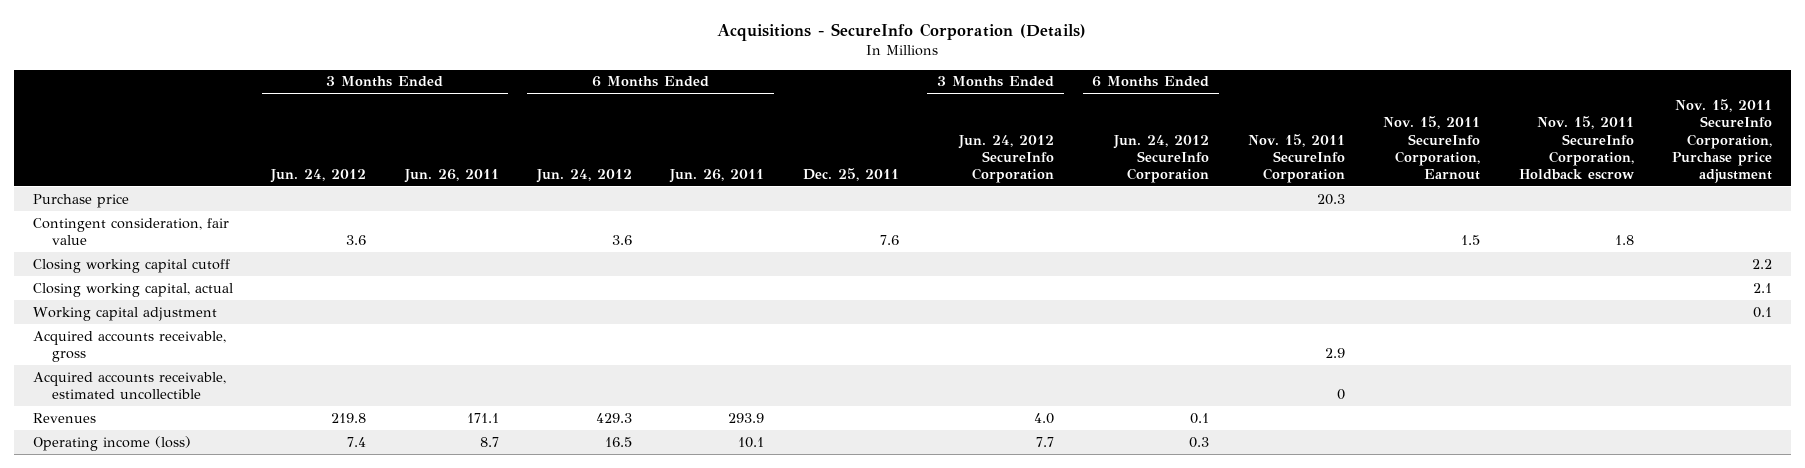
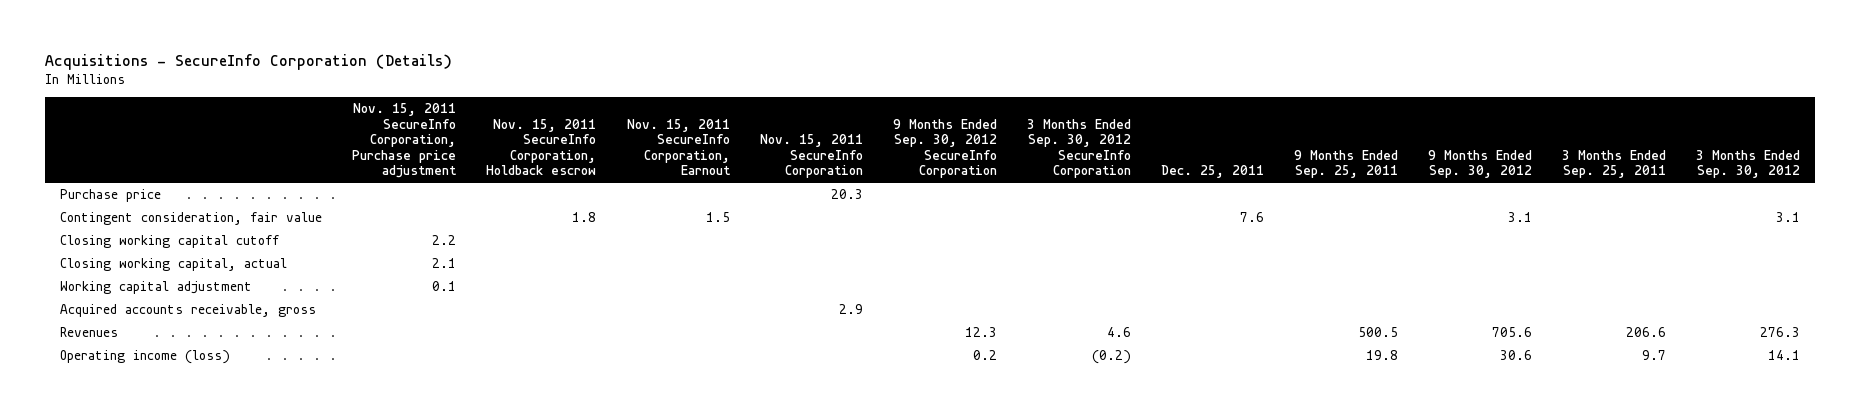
- | 3 Months Ended Jun. 24, 2012 | 3 Months Ended Jun. 26, 2011 | 6 Months Ended Jun. 24, 2012 | 6 Months Ended Jun. 26, 2011 | Dec. 25, 2011 | 3 Months Ended Jun. 24, 2012 SecureInfo Corporation | 6 Months Ended Jun. 24, 2012 SecureInfo Corporation | Nov. 15, 2011 SecureInfo Corporation | Nov. 15, 2011 SecureInfo Corporation, Earnout | Nov. 15, 2011 SecureInfo Corporation, Holdback escrow | Nov. 15, 2011 SecureInfo Corporation, Purchase price adjustment
+ | Nov. 15, 2011 SecureInfo Corporation, Purchase price adjustment | Nov. 15, 2011 SecureInfo Corporation, Holdback escrow | Nov. 15, 2011 SecureInfo Corporation, Earnout | Nov. 15, 2011 SecureInfo Corporation | 9 Months Ended Sep. 30, 2012 SecureInfo Corporation | 3 Months Ended Sep. 30, 2012 SecureInfo Corporation | Dec. 25, 2011 | 9 Months Ended Sep. 25, 2011 | 9 Months Ended Sep. 30, 2012 | 3 Months Ended Sep. 25, 2011 | 3 Months Ended Sep. 30, 2012
- Acquired accounts receivable, estimated uncollectible | | | | | | | | 0 | | |

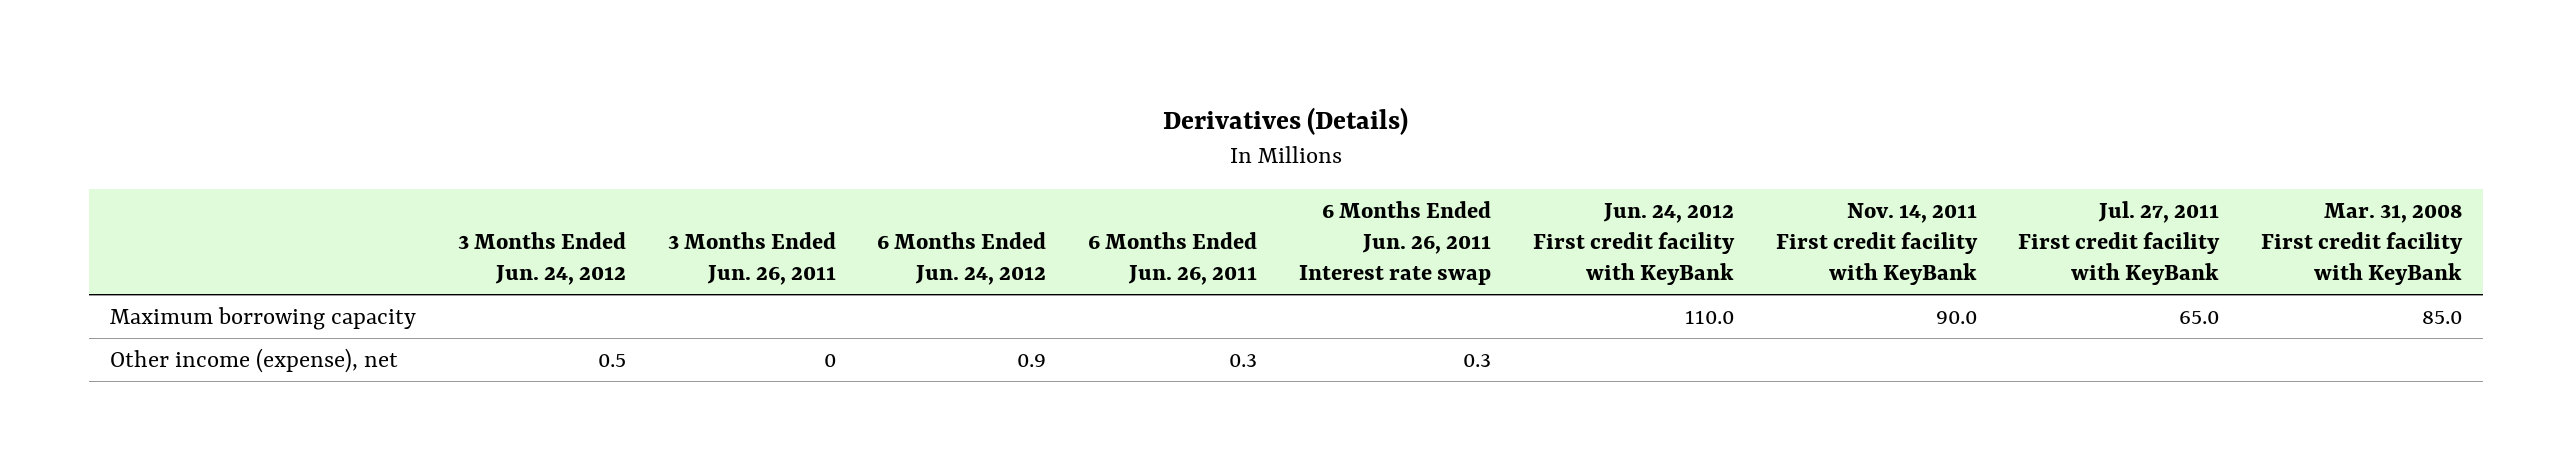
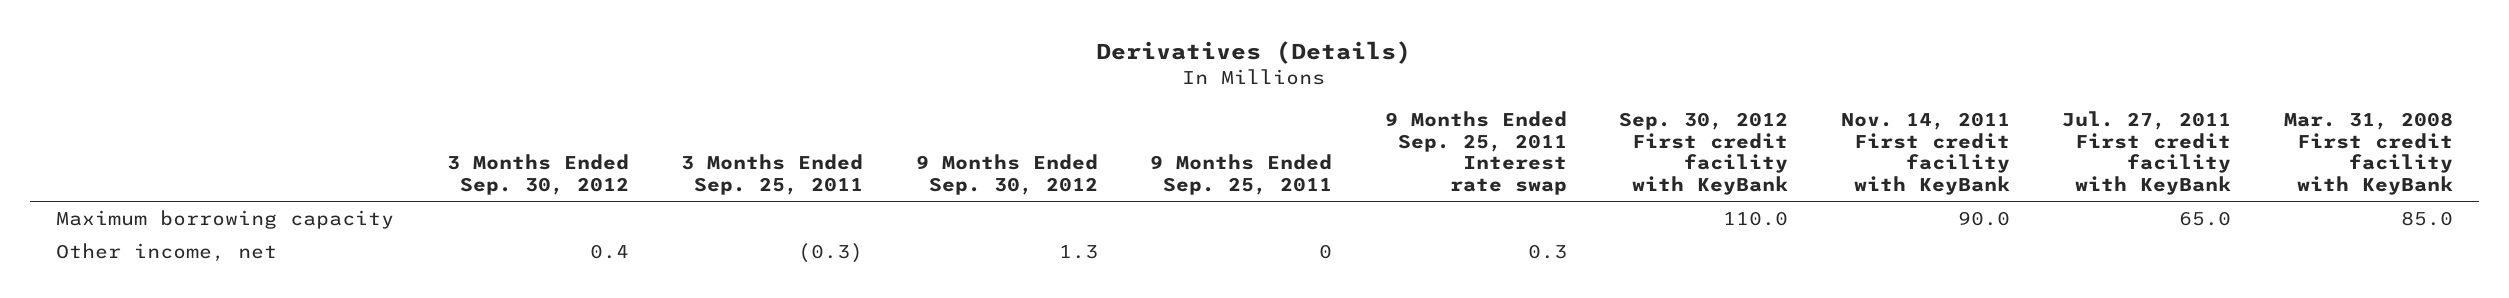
- | 3 Months Ended Jun. 24, 2012 | 3 Months Ended Jun. 26, 2011 | 6 Months Ended Jun. 24, 2012 | 6 Months Ended Jun. 26, 2011 | 6 Months Ended Jun. 26, 2011 Interest rate swap | Jun. 24, 2012 First credit facility with KeyBank | Nov. 14, 2011 First credit facility with KeyBank | Jul. 27, 2011 First credit facility with KeyBank | Mar. 31, 2008 First credit facility with KeyBank
+ | 3 Months Ended Sep. 30, 2012 | 3 Months Ended Sep. 25, 2011 | 9 Months Ended Sep. 30, 2012 | 9 Months Ended Sep. 25, 2011 | 9 Months Ended Sep. 25, 2011 Interest rate swap | Sep. 30, 2012 First credit facility with KeyBank | Nov. 14, 2011 First credit facility with KeyBank | Jul. 27, 2011 First credit facility with KeyBank | Mar. 31, 2008 First credit facility with KeyBank
- Other income (expense), net | 0.5 | 0 | 0.9 | 0.3 | 0.3 | | | |
+ Other income, net | 0.4 | (0.3) | 1.3 | 0 | 0.3 | | | |

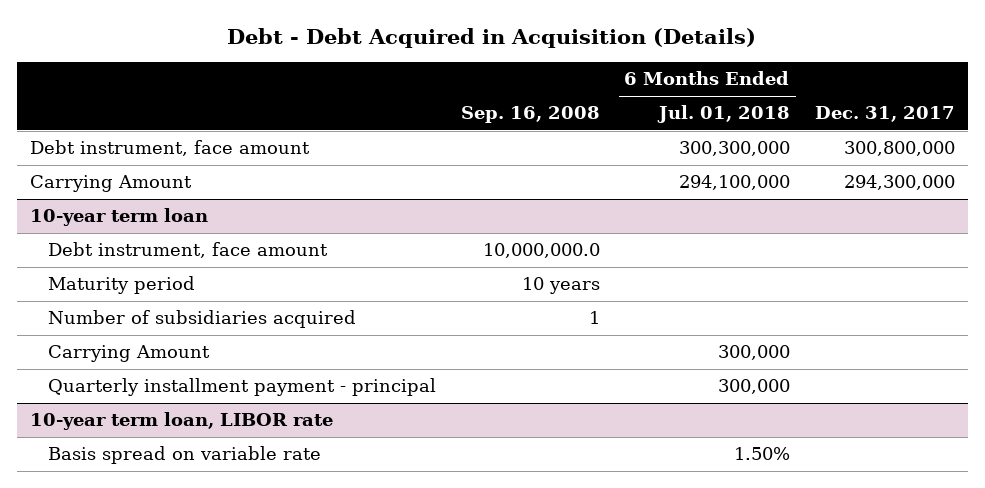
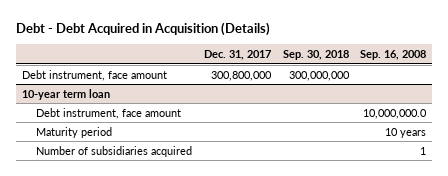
- | Sep. 16, 2008 | 6 Months Ended Jul. 01, 2018 | Dec. 31, 2017
+ | Dec. 31, 2017 | Sep. 30, 2018 | Sep. 16, 2008
- Carrying Amount | | 294,100,000 | 294,300,000
@ 10-year term loan
- Carrying Amount | | 300,000 |
- Quarterly installment payment - principal | | 300,000 |
- 10-year term loan, LIBOR rate
- Basis spread on variable rate | | 1.50% |

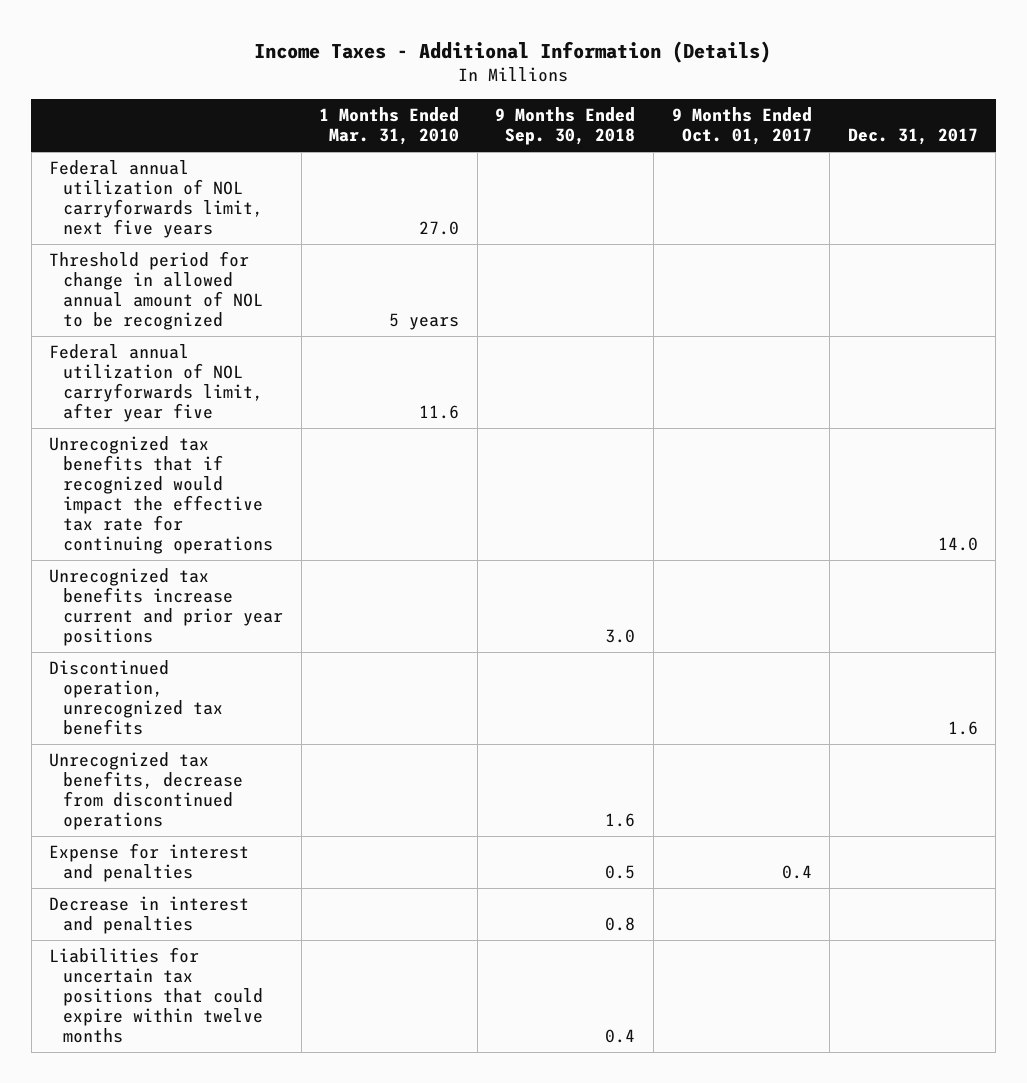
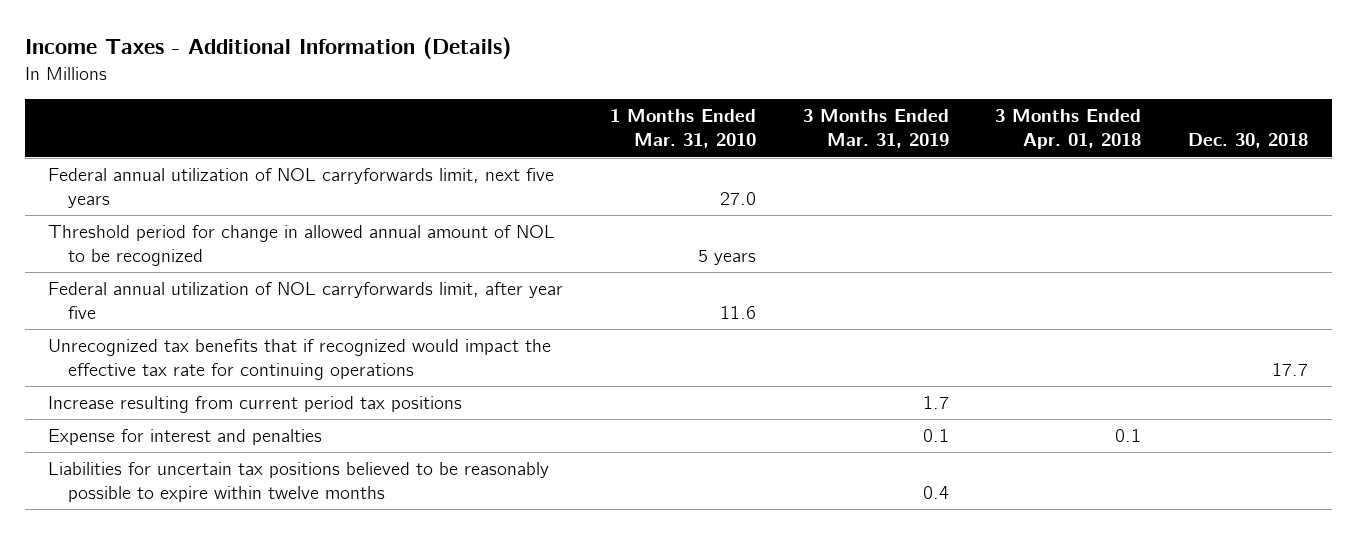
- | 1 Months Ended Mar. 31, 2010 | 9 Months Ended Sep. 30, 2018 | 9 Months Ended Oct. 01, 2017 | Dec. 31, 2017
+ | 1 Months Ended Mar. 31, 2010 | 3 Months Ended Mar. 31, 2019 | 3 Months Ended Apr. 01, 2018 | Dec. 30, 2018
- Unrecognized tax benefits increase current and prior year positions | | 3.0 | |
- Discontinued operation, unrecognized tax benefits | | | | 1.6
- Unrecognized tax benefits, decrease from discontinued operations | | 1.6 | |
+ Increase resulting from current period tax positions | | 1.7 | |
- Decrease in interest and penalties | | 0.8 | |
- Liabilities for uncertain tax positions that could expire within twelve months | | 0.4 | |
+ Liabilities for uncertain tax positions believed to be reasonably possible to expire within twelve months | | 0.4 | |

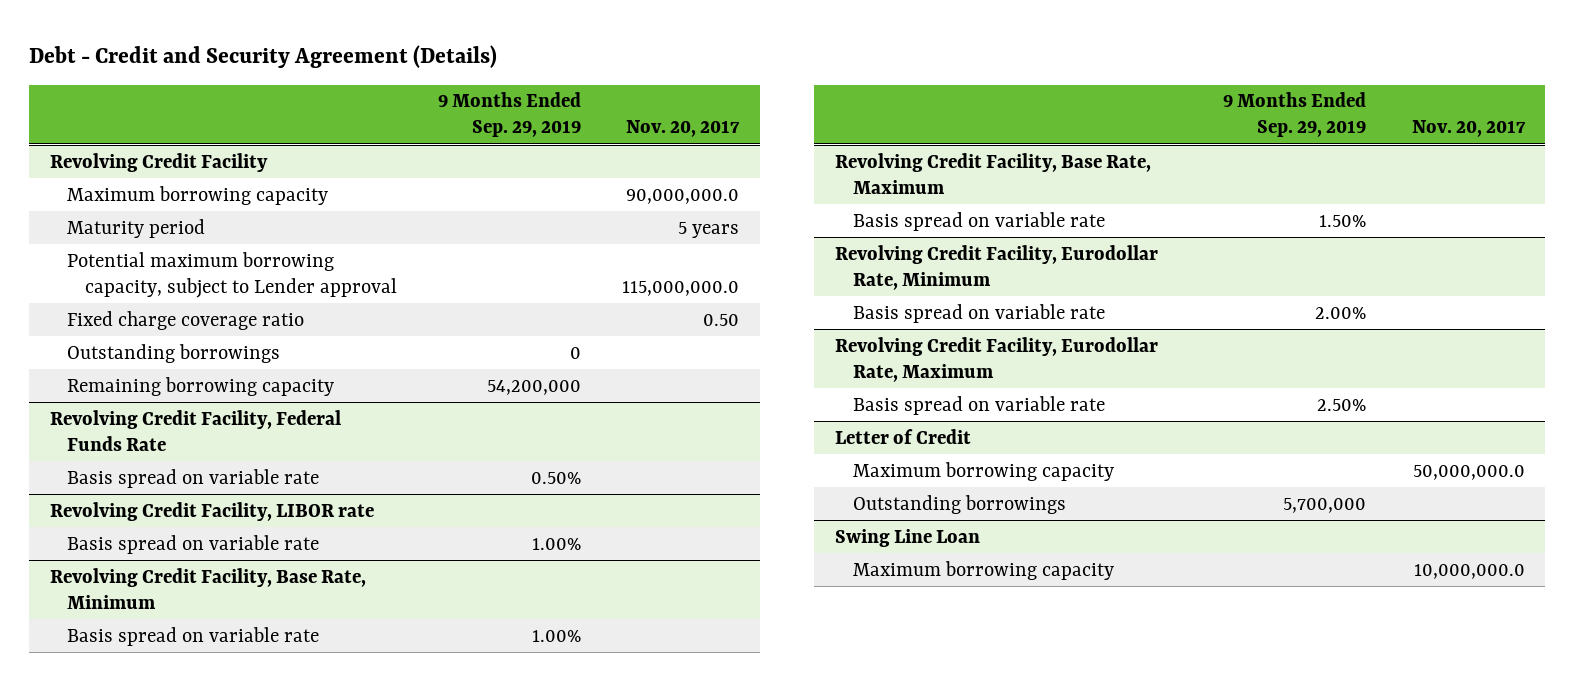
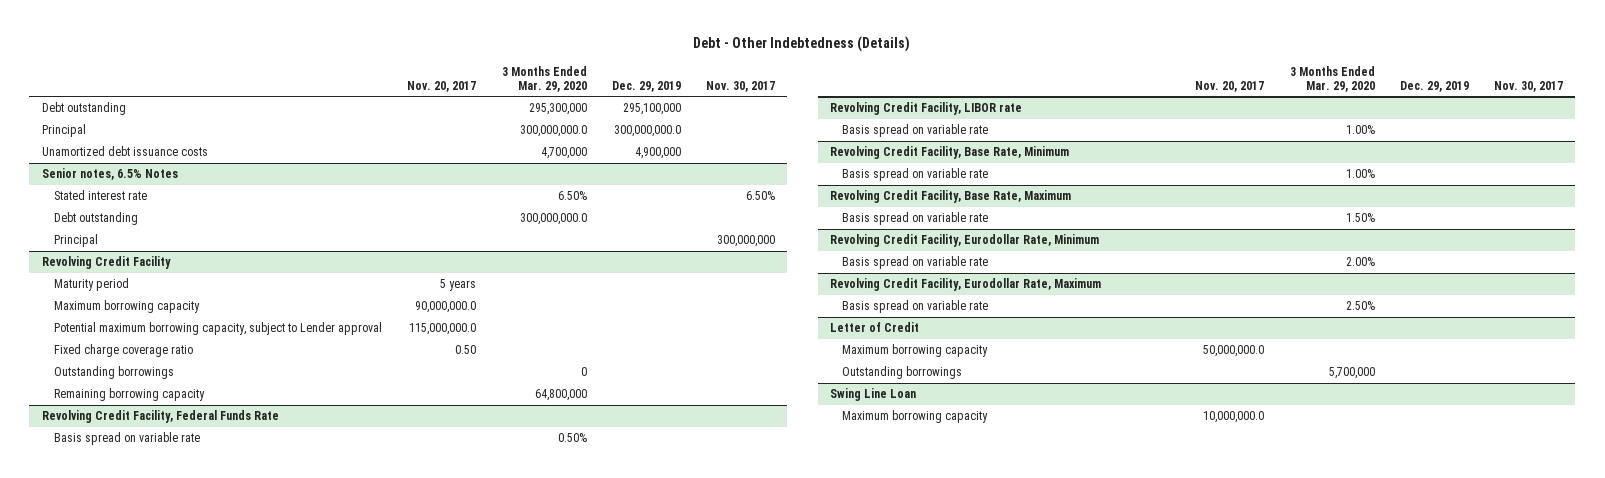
- Debt - Credit and Security Agreement (Details)
+ Debt - Other Indebtedness (Details)
- | 9 Months Ended Sep. 29, 2019 | Nov. 20, 2017
+ | Nov. 20, 2017 | 3 Months Ended Mar. 29, 2020 | Dec. 29, 2019 | Nov. 30, 2017
+ Debt outstanding | | 295,300,000 | 295,100,000 |
+ Principal | | 300,000,000.0 | 300,000,000.0 |
+ Unamortized debt issuance costs | | 4,700,000 | 4,900,000 |
+ Senior notes, 6.5% Notes
+ Stated interest rate | | 6.50% | | 6.50%
+ Debt outstanding | | 300,000,000.0 | |
+ Principal | | | | 300,000,000
@ Revolving Credit Facility
moved down: Maximum borrowing capacity | 90,000,000.0 | | |

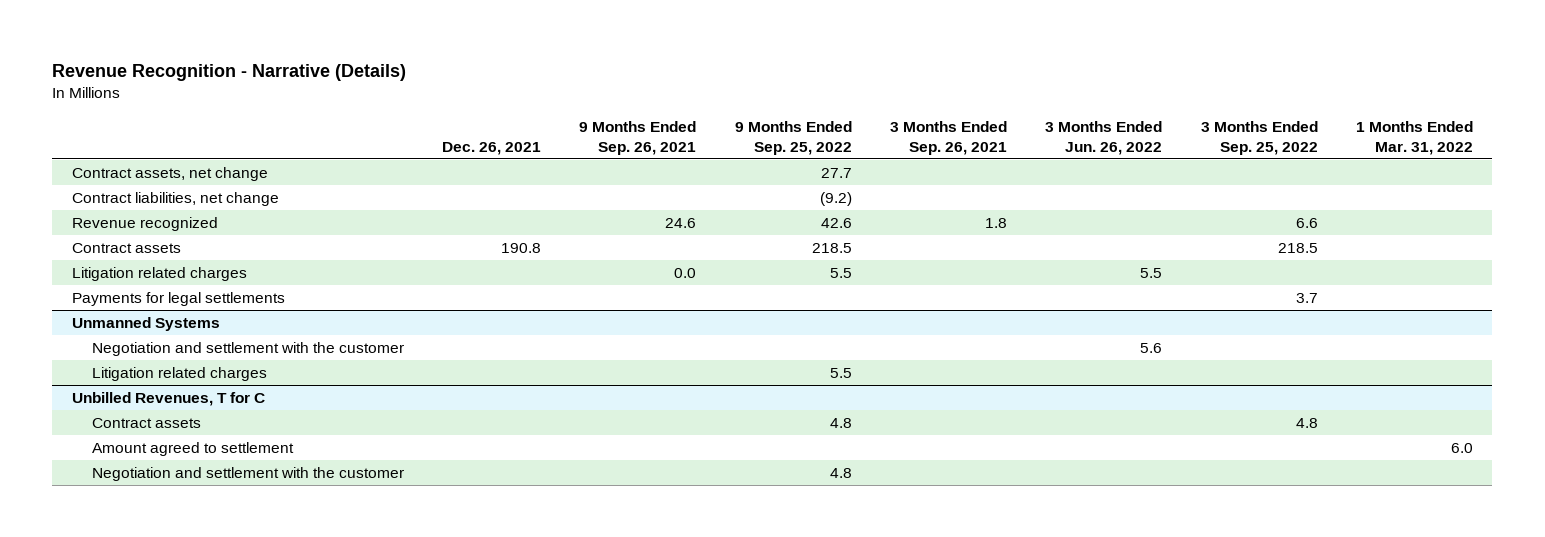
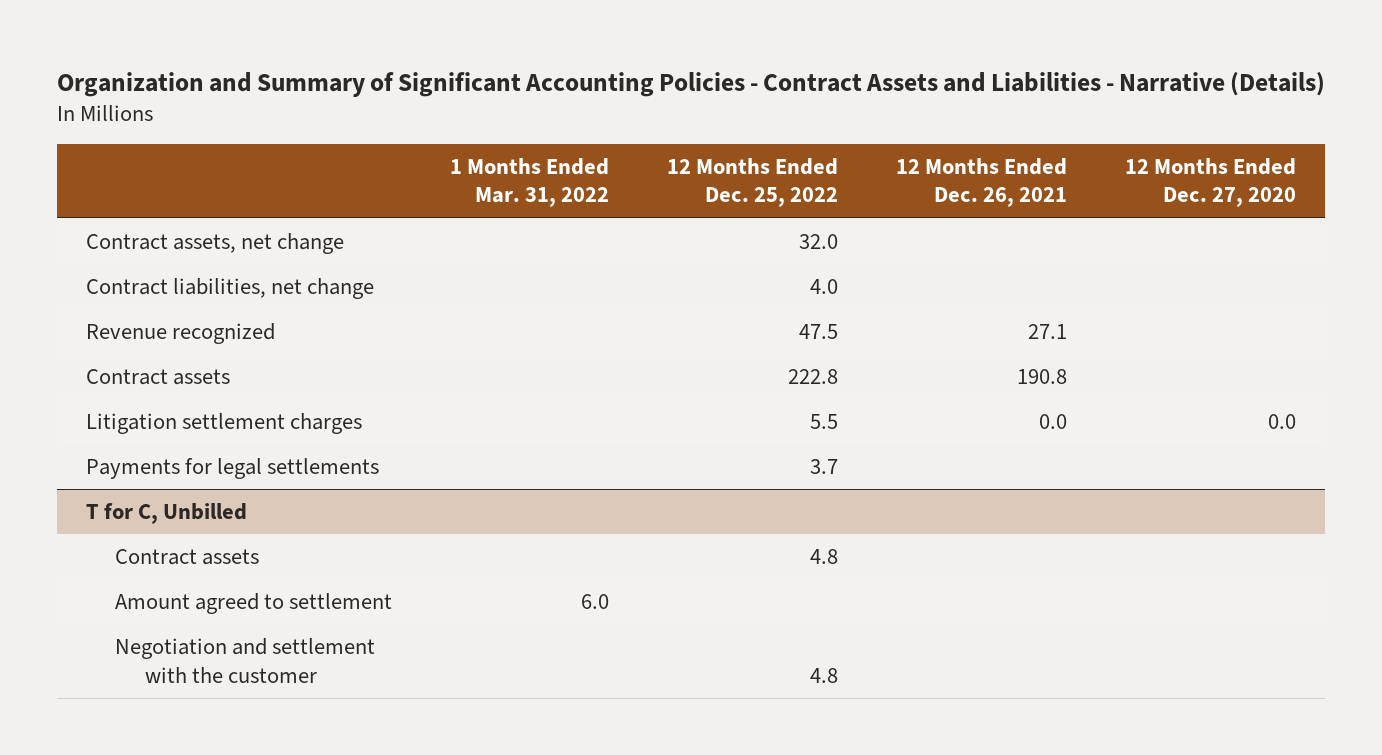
- Revenue Recognition - Narrative (Details)
+ Organization and Summary of Significant Accounting Policies - Contract Assets and Liabilities - Narrative (Details)
- | Dec. 26, 2021 | 9 Months Ended Sep. 26, 2021 | 9 Months Ended Sep. 25, 2022 | 3 Months Ended Sep. 26, 2021 | 3 Months Ended Jun. 26, 2022 | 3 Months Ended Sep. 25, 2022 | 1 Months Ended Mar. 31, 2022
+ | 1 Months Ended Mar. 31, 2022 | 12 Months Ended Dec. 25, 2022 | 12 Months Ended Dec. 26, 2021 | 12 Months Ended Dec. 27, 2020
- Litigation related charges | | 0.0 | 5.5 | | 5.5 | |
+ Litigation settlement charges | | 5.5 | 0.0 | 0.0
- Unmanned Systems
- Negotiation and settlement with the customer | | | | | 5.6 | |
- Litigation related charges | | | 5.5 | | | |
- Unbilled Revenues, T for C
+ T for C, Unbilled

